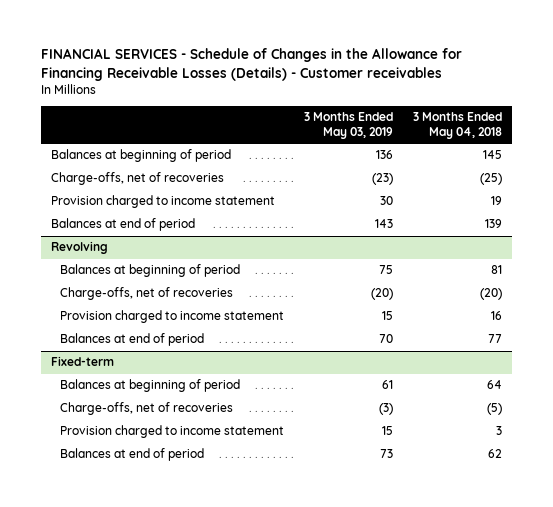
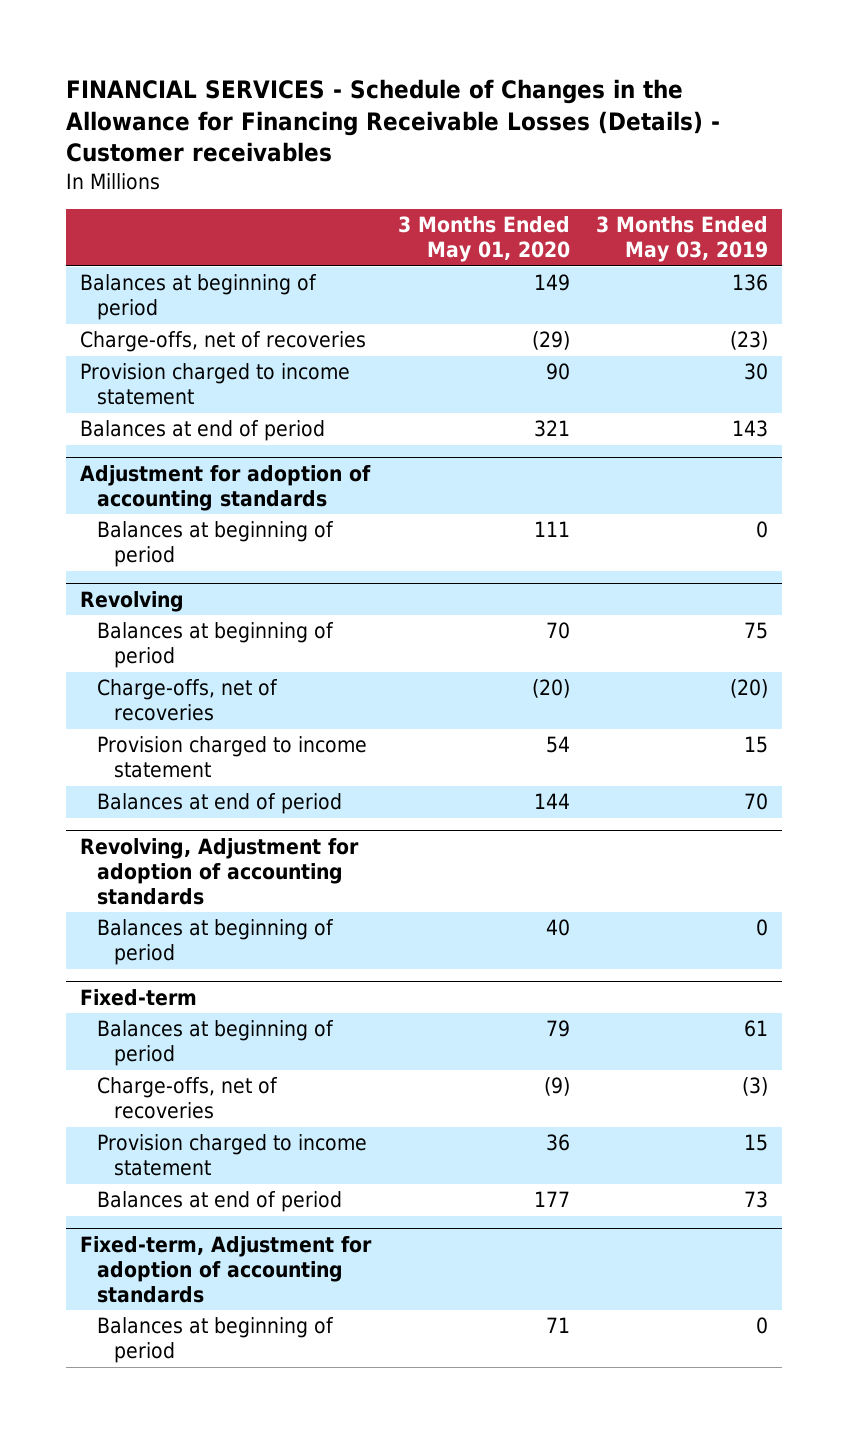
- | 3 Months Ended May 03, 2019 | 3 Months Ended May 04, 2018
+ | 3 Months Ended May 01, 2020 | 3 Months Ended May 03, 2019
+ Adjustment for adoption of accounting standards
+ Balances at beginning of period | 111 | 0
+ Revolving, Adjustment for adoption of accounting standards
+ Balances at beginning of period | 40 | 0
+ Fixed-term, Adjustment for adoption of accounting standards
+ Balances at beginning of period | 71 | 0

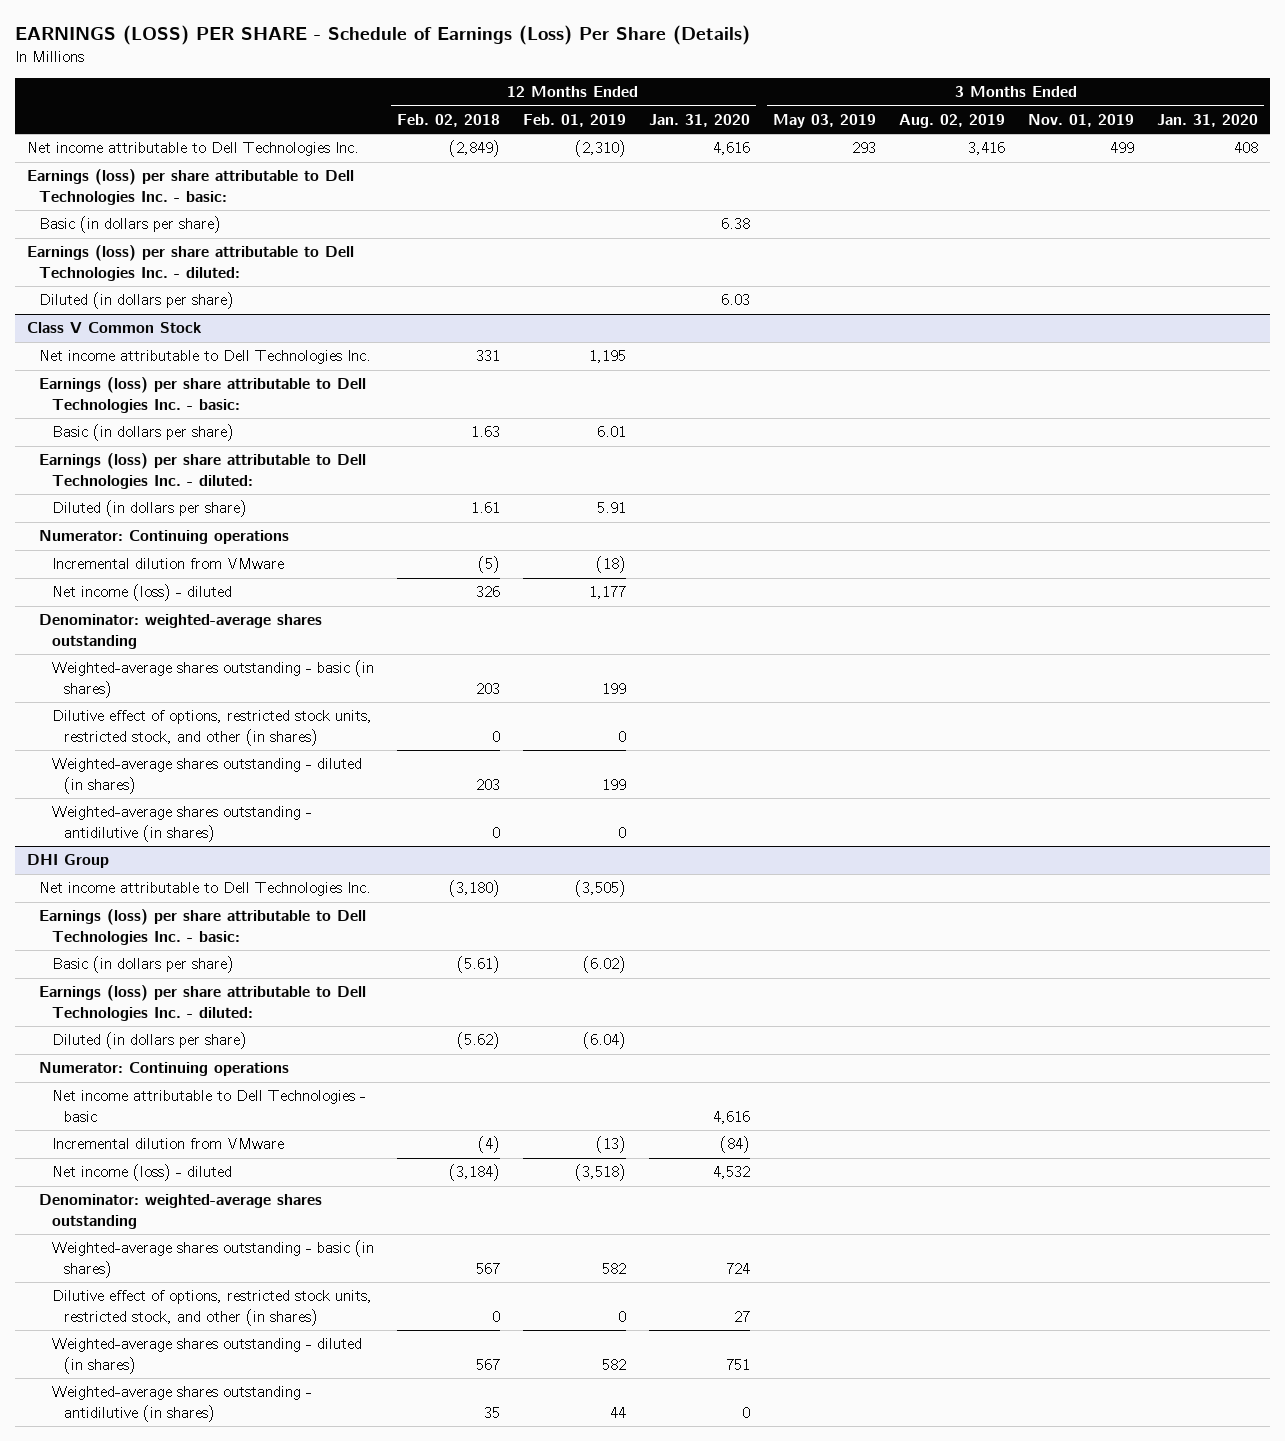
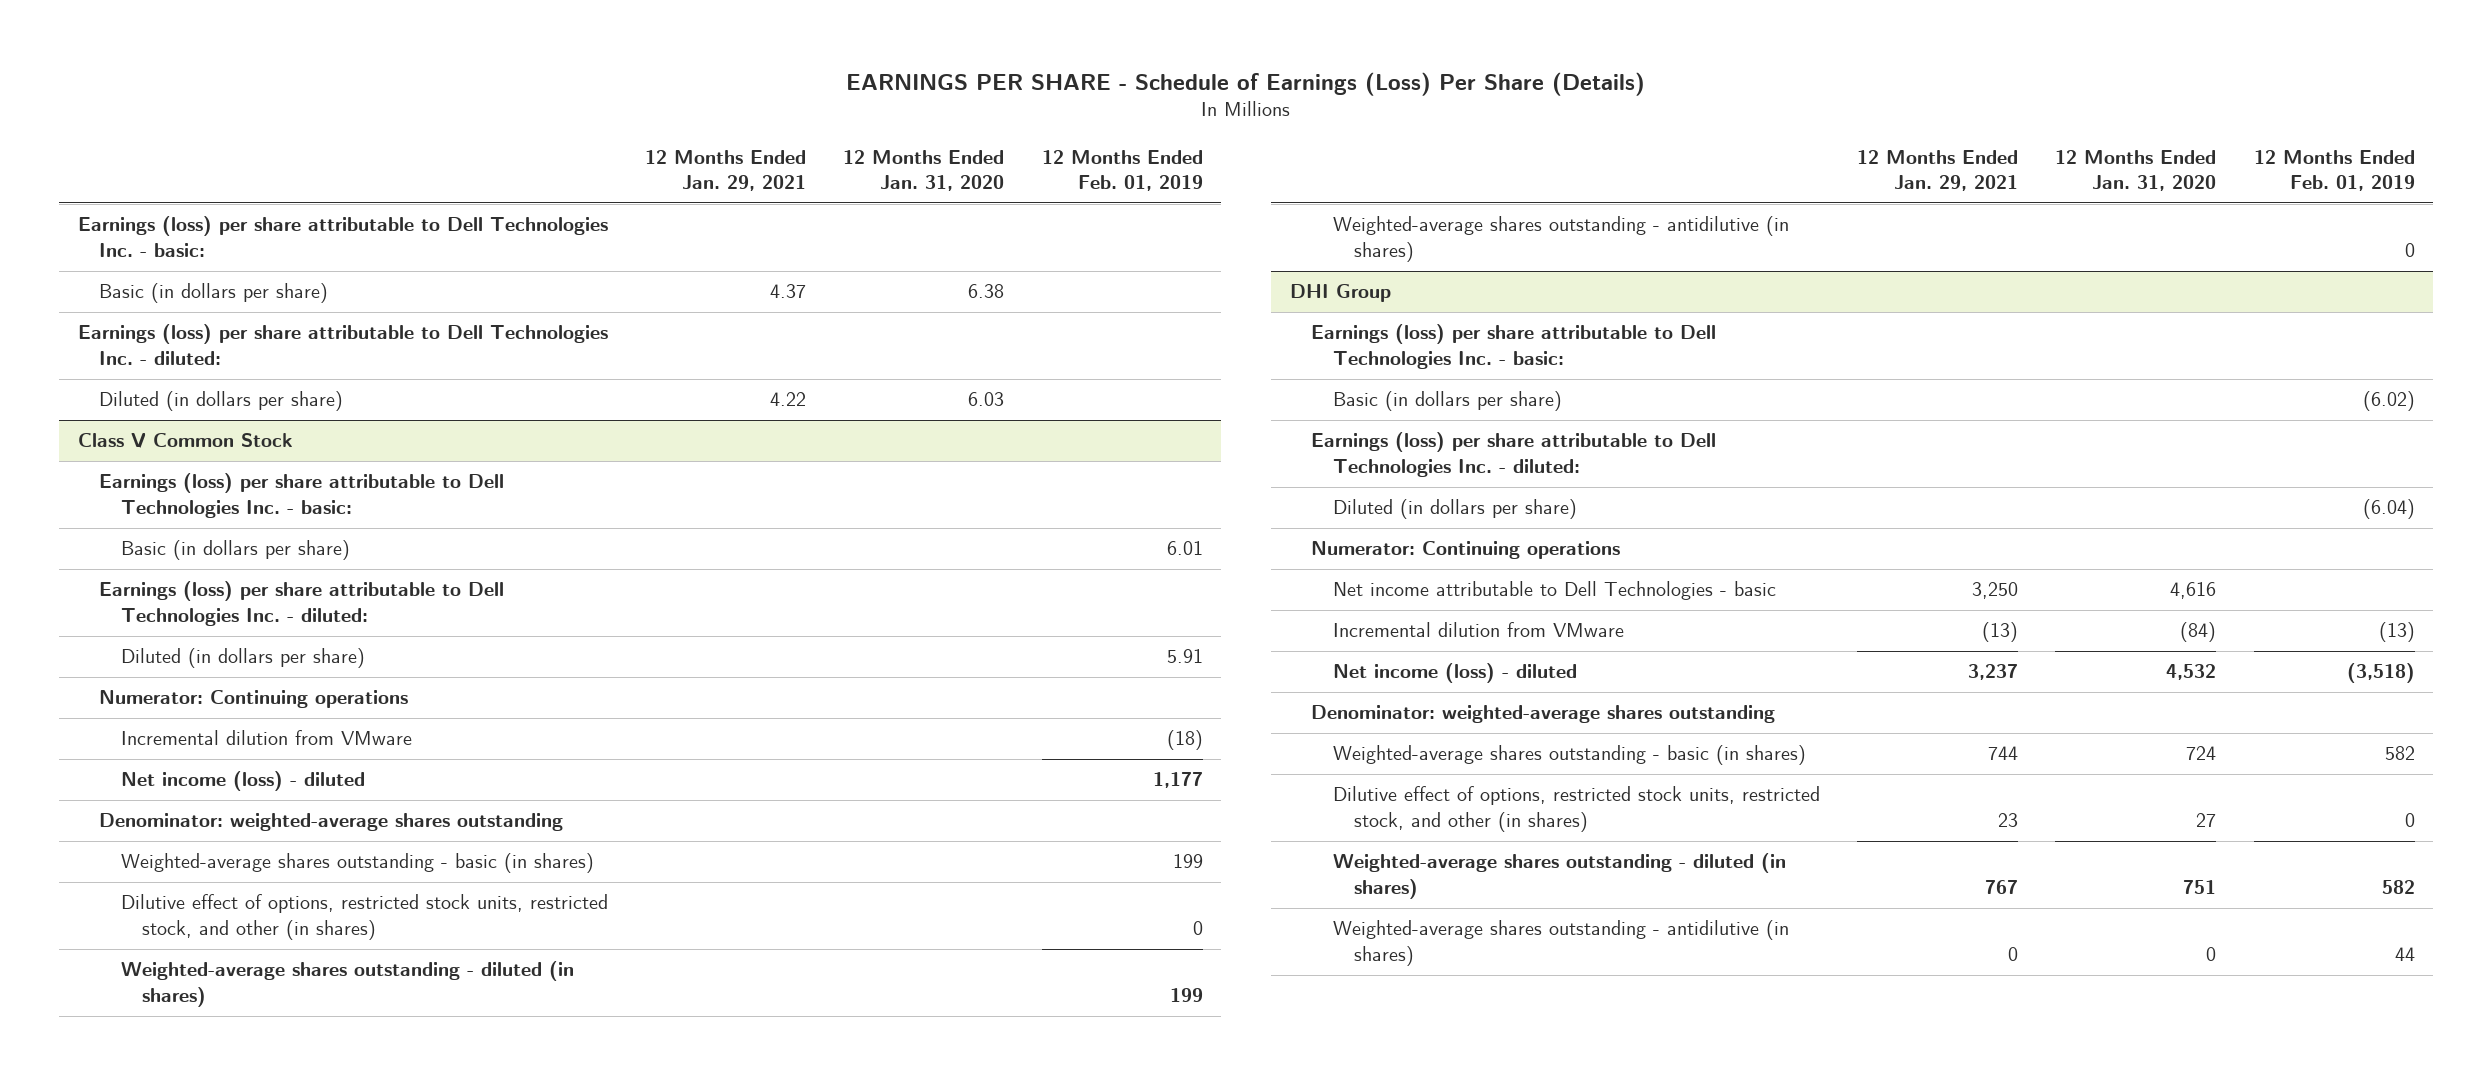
- EARNINGS (LOSS) PER SHARE - Schedule of Earnings (Loss) Per Share (Details)
+ EARNINGS PER SHARE - Schedule of Earnings (Loss) Per Share (Details)
- | 12 Months Ended Feb. 02, 2018 | 12 Months Ended Feb. 01, 2019 | 12 Months Ended Jan. 31, 2020 | 3 Months Ended May 03, 2019 | 3 Months Ended Aug. 02, 2019 | 3 Months Ended Nov. 01, 2019 | 3 Months Ended Jan. 31, 2020
+ | 12 Months Ended Jan. 29, 2021 | 12 Months Ended Jan. 31, 2020 | 12 Months Ended Feb. 01, 2019
- Net income attributable to Dell Technologies Inc. | (2,849) | (2,310) | 4,616 | 293 | 3,416 | 499 | 408
@ Class V Common Stock
- Net income attributable to Dell Technologies Inc. | 331 | 1,195 | | | | |
@ DHI Group
- Net income attributable to Dell Technologies Inc. | (3,180) | (3,505) | | | | |

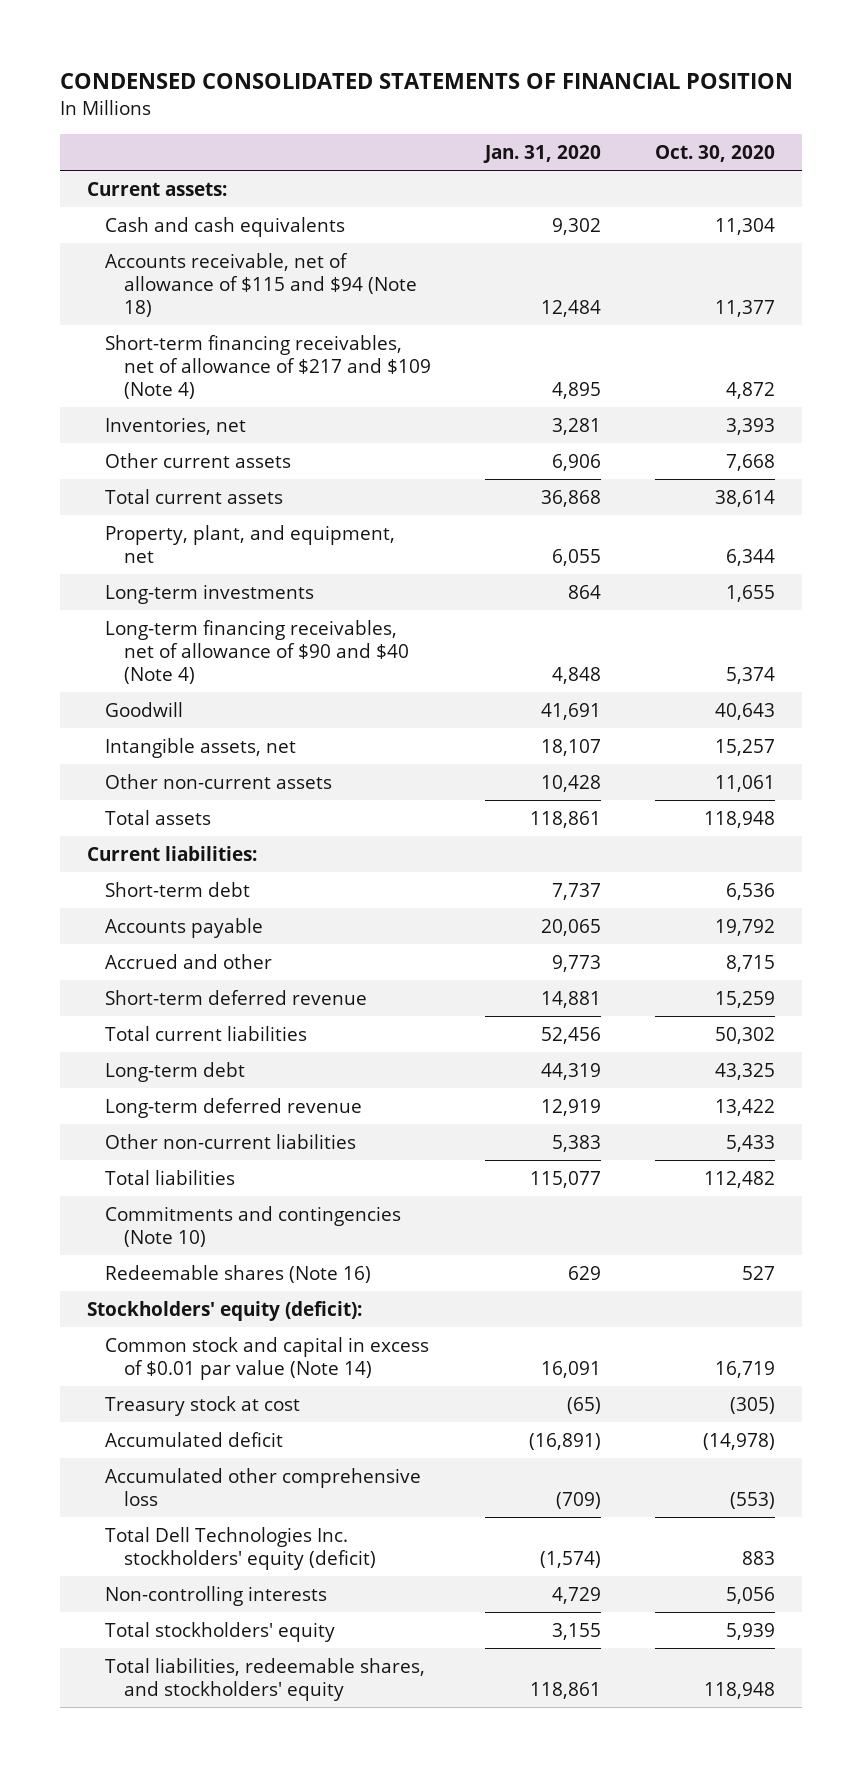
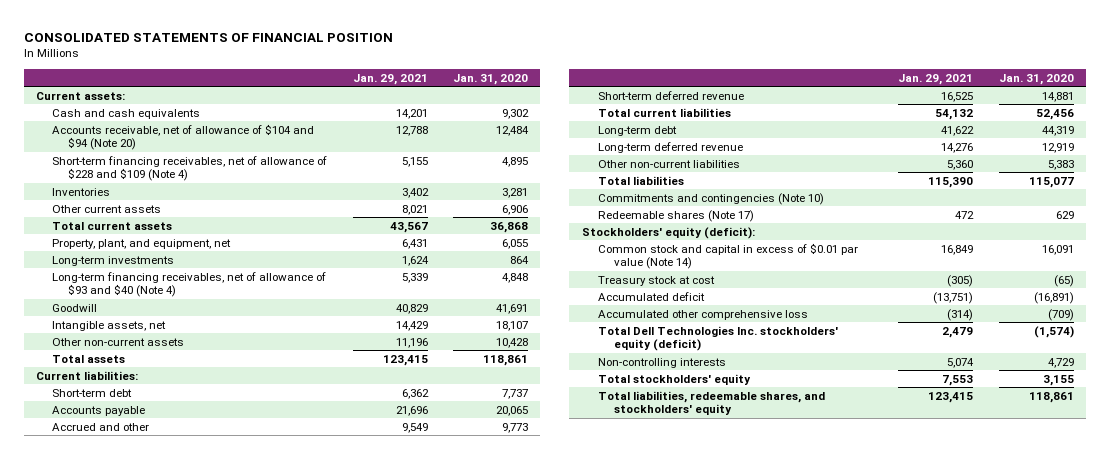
- CONDENSED CONSOLIDATED STATEMENTS OF FINANCIAL POSITION
+ CONSOLIDATED STATEMENTS OF FINANCIAL POSITION
- | Jan. 31, 2020 | Oct. 30, 2020
+ | Jan. 29, 2021 | Jan. 31, 2020
- Accounts receivable, net of allowance of $115 and $94 (Note 18) | 12,484 | 11,377
- Short-term financing receivables, net of allowance of $217 and $109 (Note 4) | 4,895 | 4,872
- Inventories, net | 3,281 | 3,393
+ Accounts receivable, net of allowance of $104 and $94 (Note 20) | 12,788 | 12,484
+ Short-term financing receivables, net of allowance of $228 and $109 (Note 4) | 5,155 | 4,895
+ Inventories | 3,402 | 3,281
- Long-term financing receivables, net of allowance of $90 and $40 (Note 4) | 4,848 | 5,374
+ Long-term financing receivables, net of allowance of $93 and $40 (Note 4) | 5,339 | 4,848
- Redeemable shares (Note 16) | 629 | 527
+ Redeemable shares (Note 17) | 472 | 629

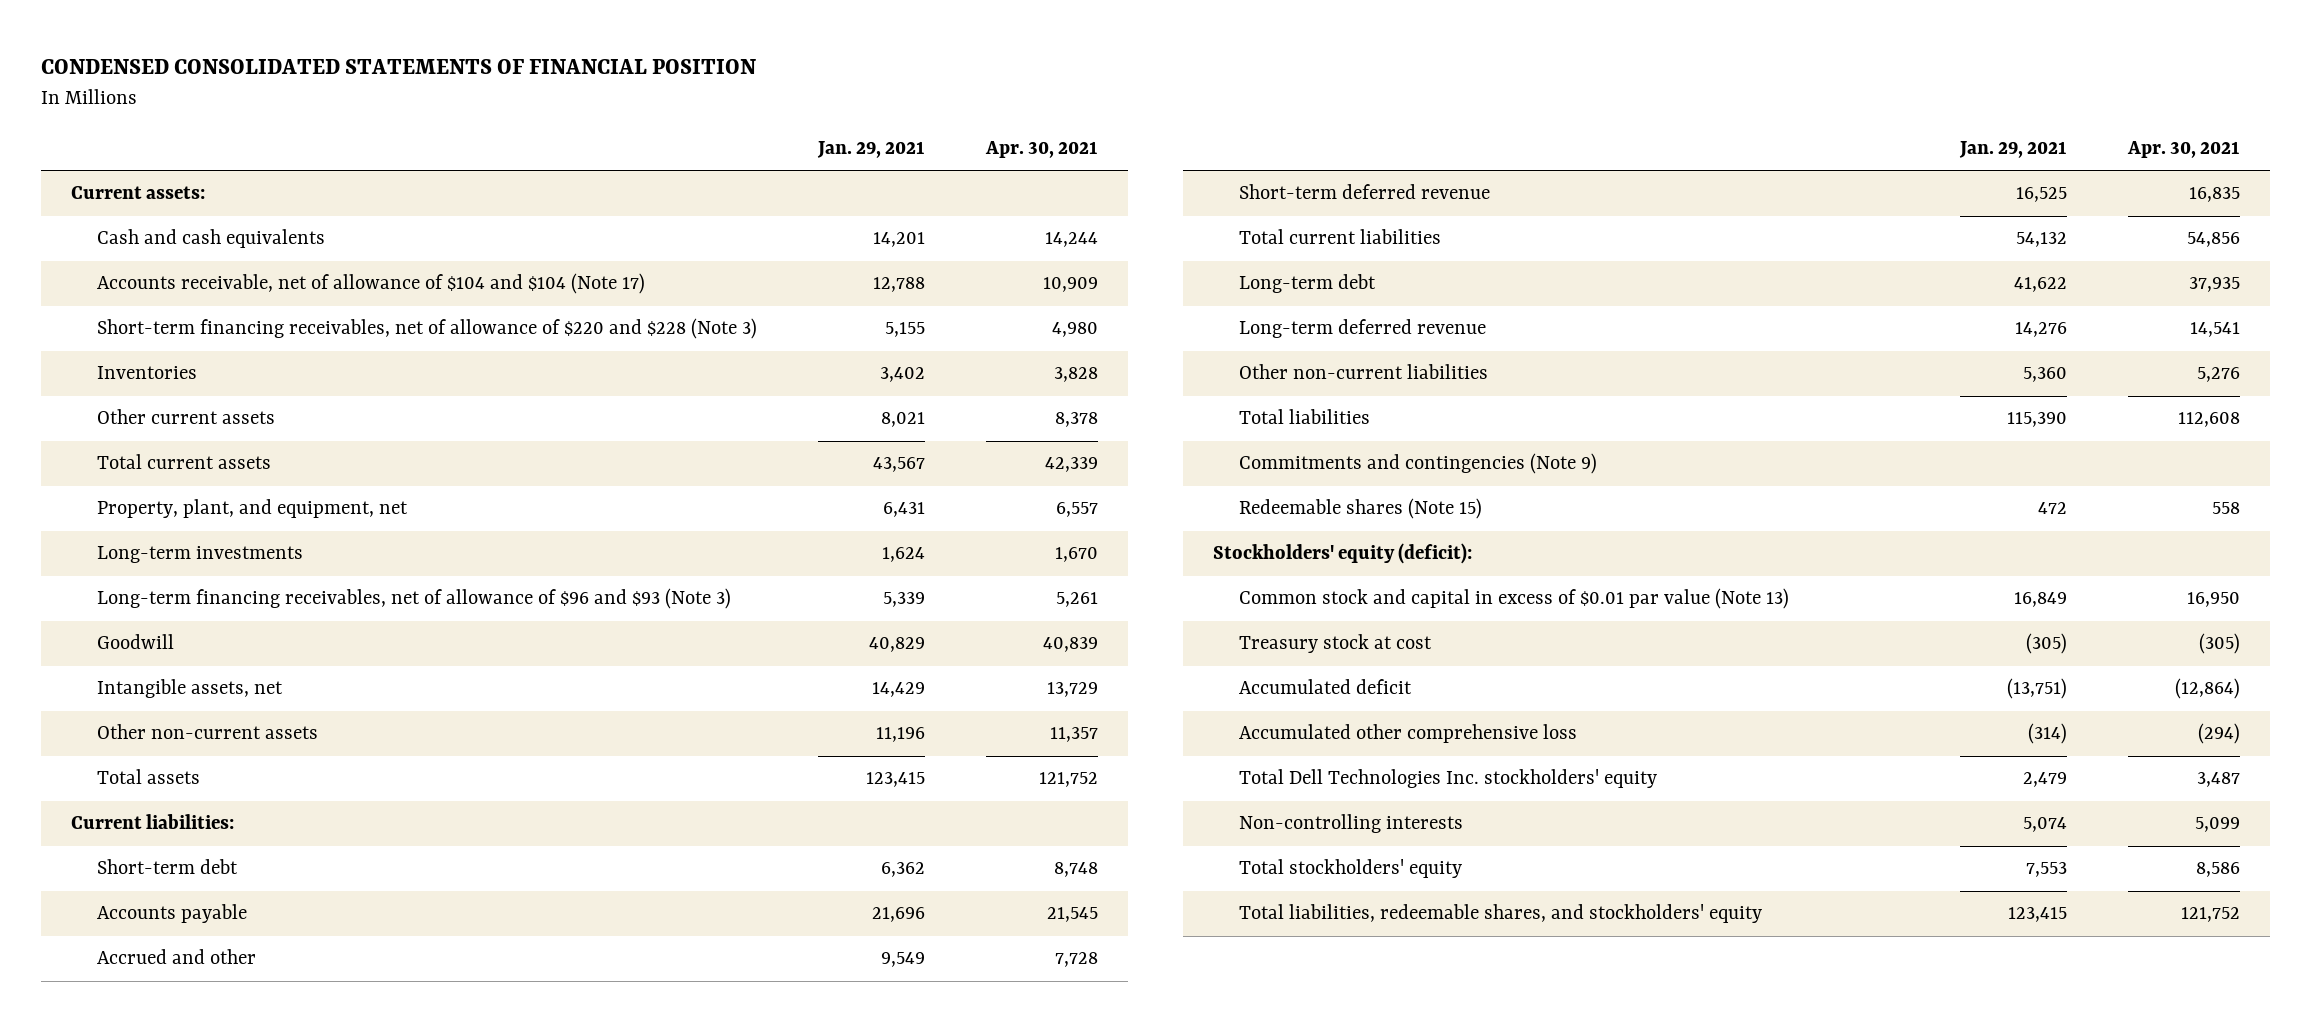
- CONSOLIDATED STATEMENTS OF FINANCIAL POSITION
+ CONDENSED CONSOLIDATED STATEMENTS OF FINANCIAL POSITION
- | Jan. 29, 2021 | Jan. 31, 2020
+ | Jan. 29, 2021 | Apr. 30, 2021
- Accounts receivable, net of allowance of $104 and $94 (Note 20) | 12,788 | 12,484
- Short-term financing receivables, net of allowance of $228 and $109 (Note 4) | 5,155 | 4,895
+ Accounts receivable, net of allowance of $104 and $104 (Note 17) | 12,788 | 10,909
+ Short-term financing receivables, net of allowance of $220 and $228 (Note 3) | 5,155 | 4,980
- Long-term financing receivables, net of allowance of $93 and $40 (Note 4) | 5,339 | 4,848
+ Long-term financing receivables, net of allowance of $96 and $93 (Note 3) | 5,339 | 5,261
- Commitments and contingencies (Note 10)
- Redeemable shares (Note 17) | 472 | 629
+ Commitments and contingencies (Note 9)
+ Redeemable shares (Note 15) | 472 | 558
- Common stock and capital in excess of $0.01 par value (Note 14) | 16,849 | 16,091
+ Common stock and capital in excess of $0.01 par value (Note 13) | 16,849 | 16,950
- Total Dell Technologies Inc. stockholders' equity (deficit) | 2,479 | (1,574)
+ Total Dell Technologies Inc. stockholders' equity | 2,479 | 3,487

